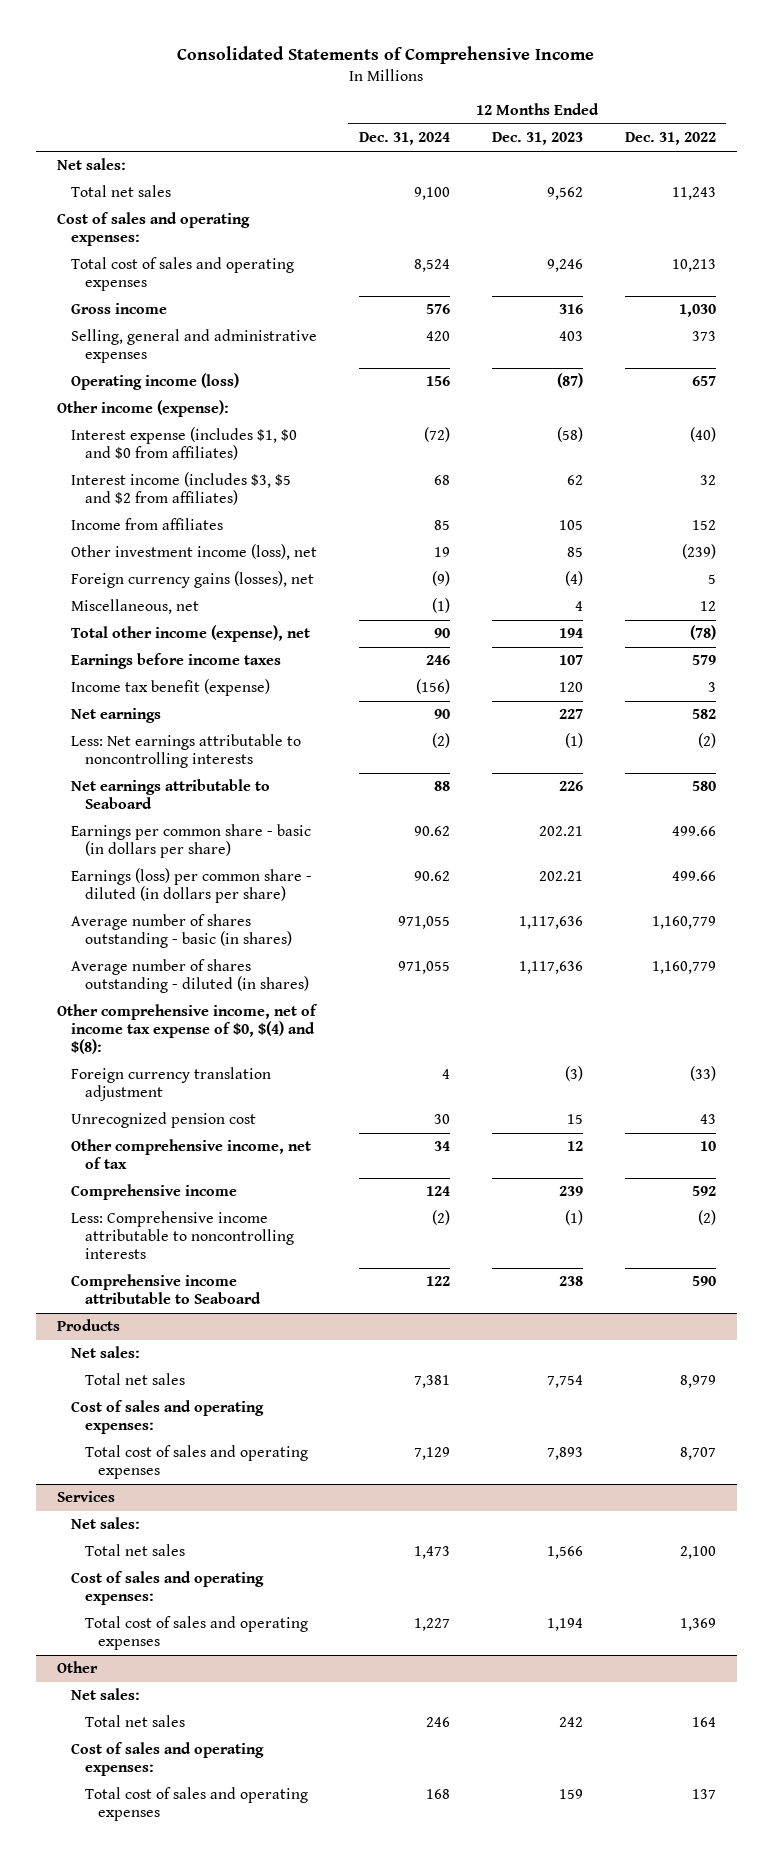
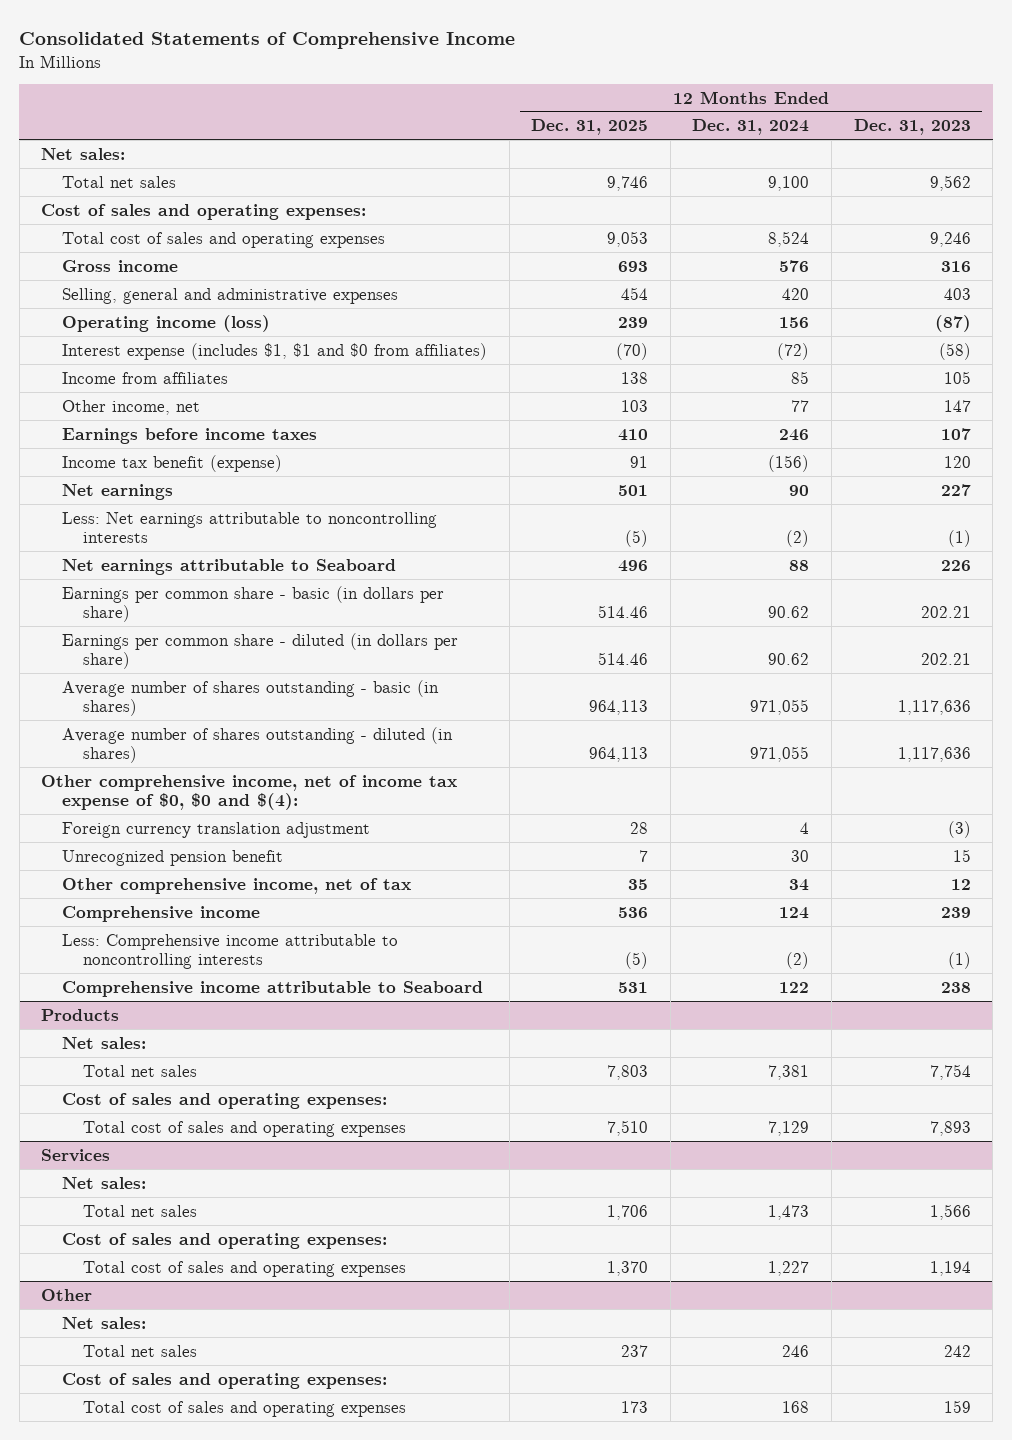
- | 12 Months Ended Dec. 31, 2024 | 12 Months Ended Dec. 31, 2023 | 12 Months Ended Dec. 31, 2022
+ | 12 Months Ended Dec. 31, 2025 | 12 Months Ended Dec. 31, 2024 | 12 Months Ended Dec. 31, 2023
- Other income (expense):
- Interest expense (includes $1, $0 and $0 from affiliates) | (72) | (58) | (40)
- Interest income (includes $3, $5 and $2 from affiliates) | 68 | 62 | 32
+ Interest expense (includes $1, $1 and $0 from affiliates) | (70) | (72) | (58)
- Other investment income (loss), net | 19 | 85 | (239)
- Foreign currency gains (losses), net | (9) | (4) | 5
- Miscellaneous, net | (1) | 4 | 12
- Total other income (expense), net | 90 | 194 | (78)
+ Other income, net | 103 | 77 | 147
- Earnings (loss) per common share - diluted (in dollars per share) | 90.62 | 202.21 | 499.66
+ Earnings per common share - diluted (in dollars per share) | 514.46 | 90.62 | 202.21
- Other comprehensive income, net of income tax expense of $0, $(4) and $(8):
+ Other comprehensive income, net of income tax expense of $0, $0 and $(4):
- Unrecognized pension cost | 30 | 15 | 43
+ Unrecognized pension benefit | 7 | 30 | 15

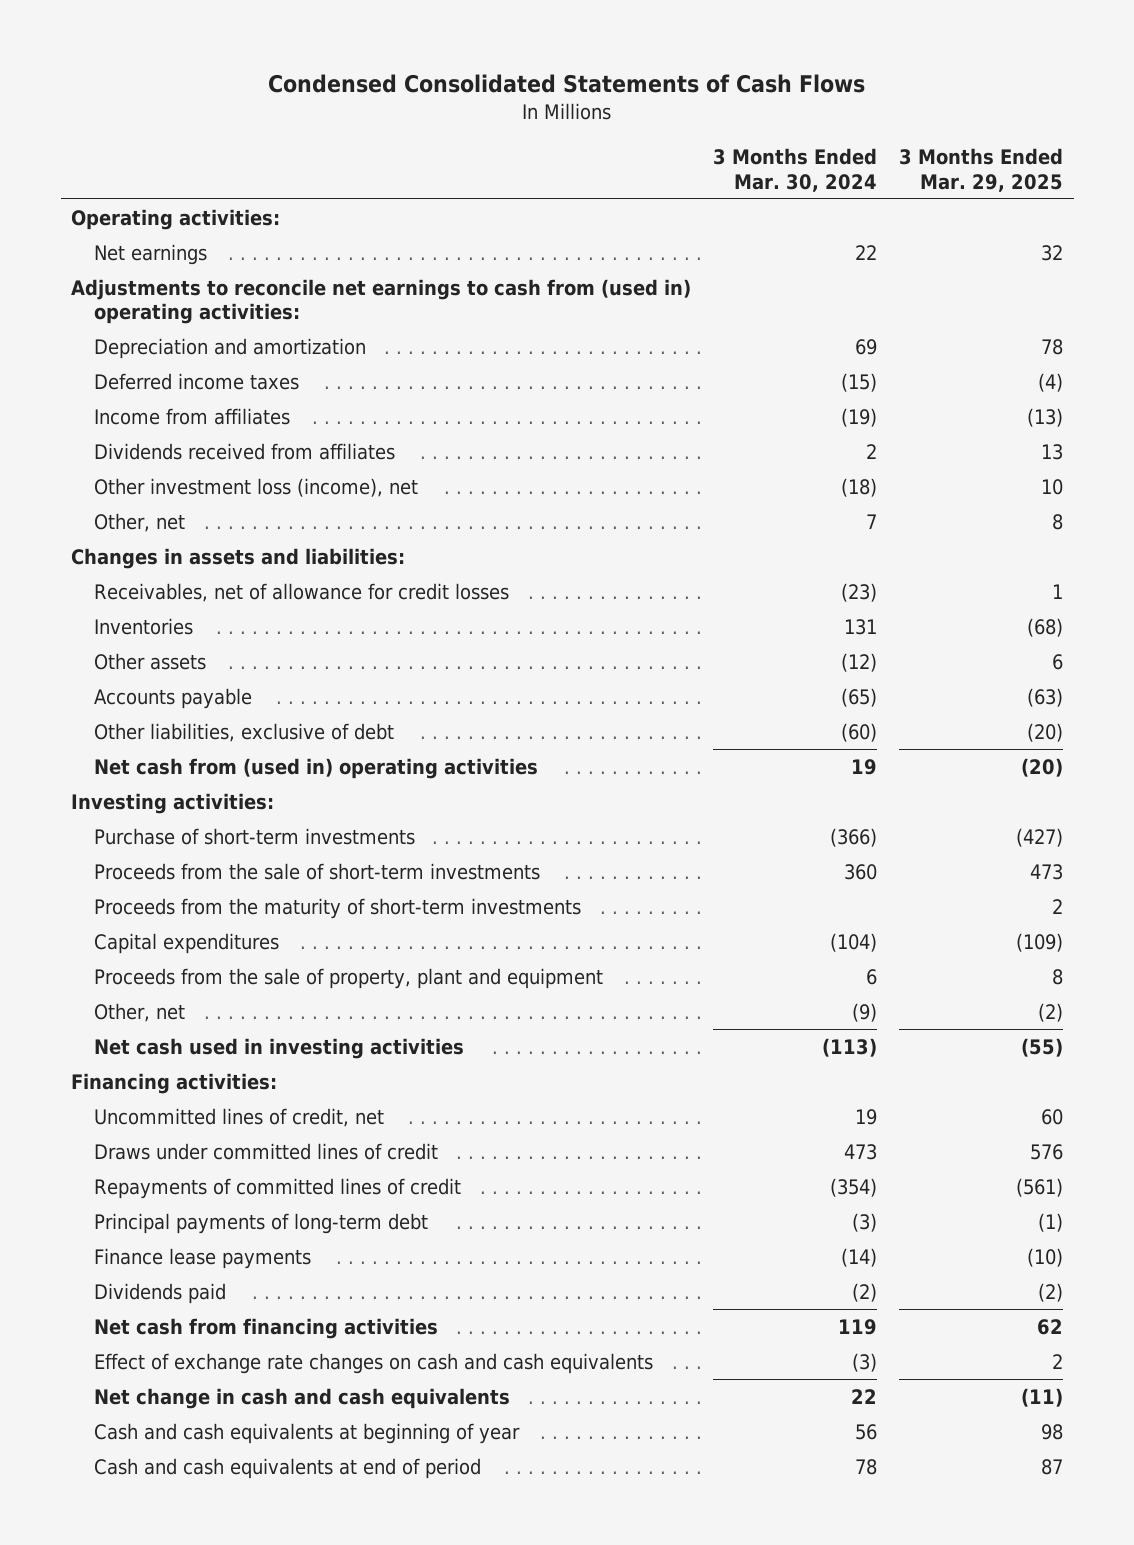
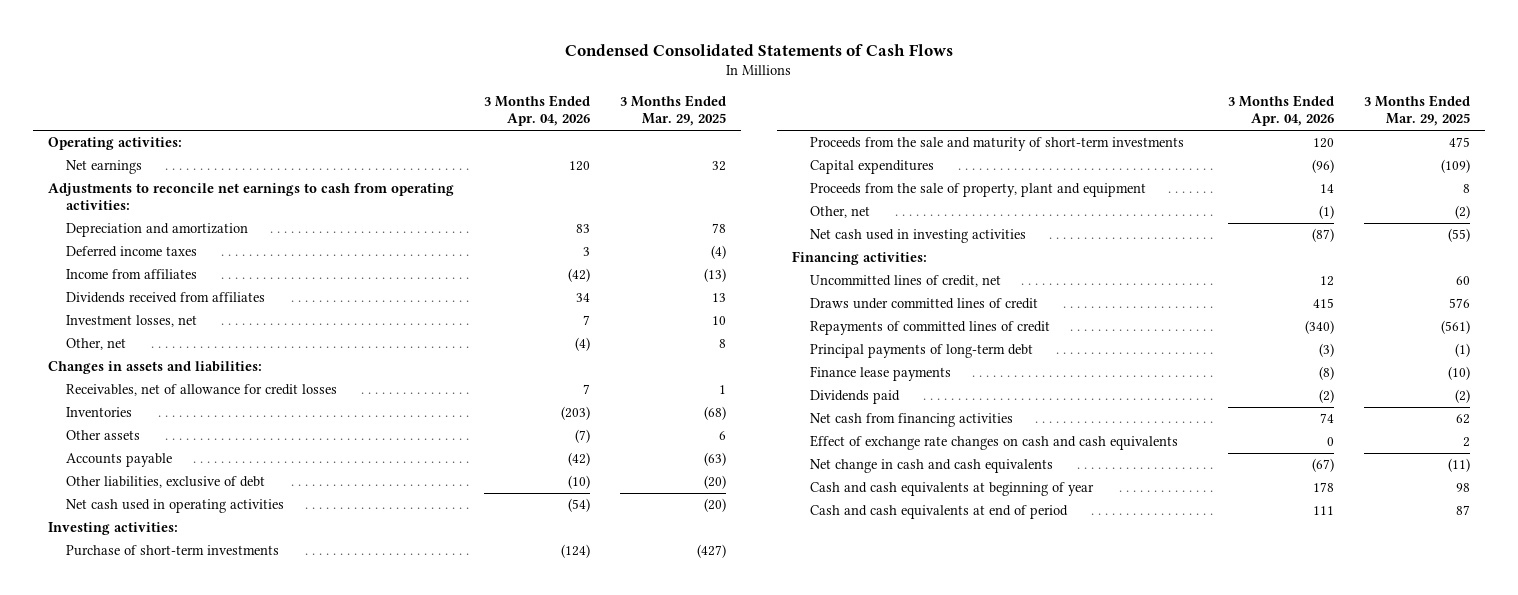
- | 3 Months Ended Mar. 30, 2024 | 3 Months Ended Mar. 29, 2025
+ | 3 Months Ended Apr. 04, 2026 | 3 Months Ended Mar. 29, 2025
- Adjustments to reconcile net earnings to cash from (used in) operating activities:
+ Adjustments to reconcile net earnings to cash from operating activities:
- Other investment loss (income), net | (18) | 10
+ Investment losses, net | 7 | 10
- Net cash from (used in) operating activities | 19 | (20)
+ Net cash used in operating activities | (54) | (20)
- Proceeds from the sale of short-term investments | 360 | 473
- Proceeds from the maturity of short-term investments | | 2
+ Proceeds from the sale and maturity of short-term investments | 120 | 475

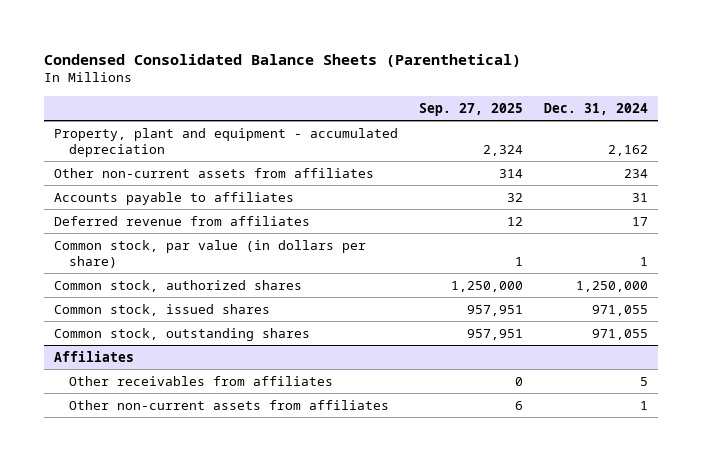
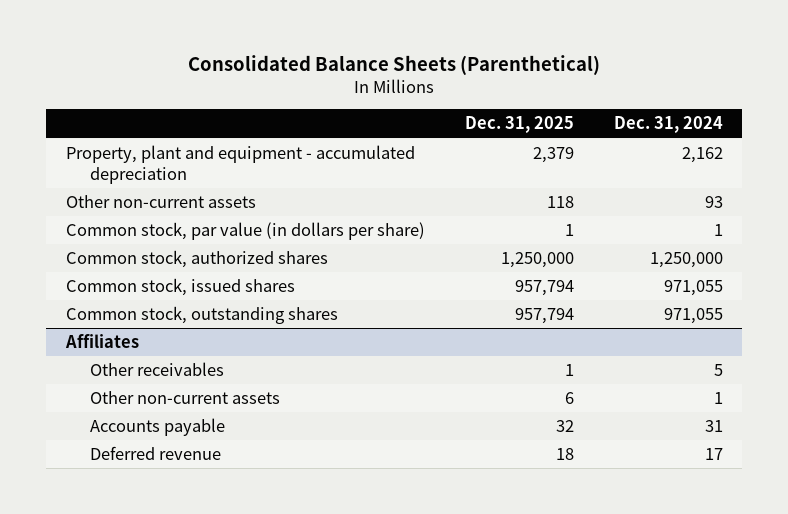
- Condensed Consolidated Balance Sheets (Parenthetical)
+ Consolidated Balance Sheets (Parenthetical)
- | Sep. 27, 2025 | Dec. 31, 2024
+ | Dec. 31, 2025 | Dec. 31, 2024
- Other non-current assets from affiliates | 314 | 234
- Accounts payable to affiliates | 32 | 31
- Deferred revenue from affiliates | 12 | 17
+ Other non-current assets | 118 | 93
@ Affiliates
- Other receivables from affiliates | 0 | 5
- Other non-current assets from affiliates | 6 | 1
+ Other receivables | 1 | 5
+ Other non-current assets | 6 | 1
+ Accounts payable | 32 | 31
+ Deferred revenue | 18 | 17

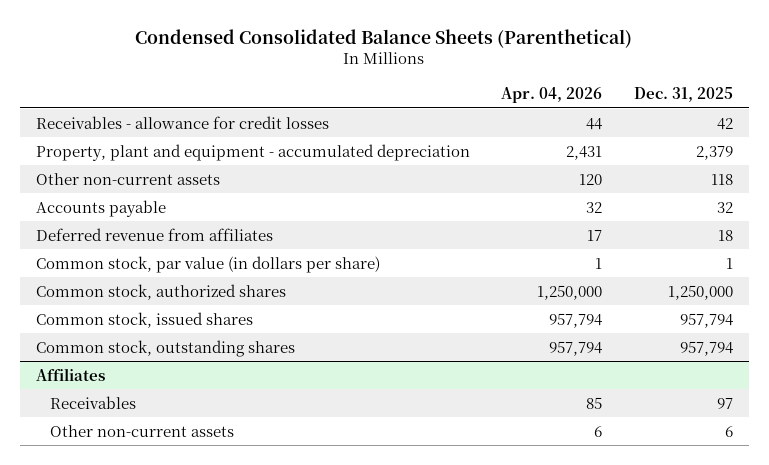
- Consolidated Balance Sheets (Parenthetical)
+ Condensed Consolidated Balance Sheets (Parenthetical)
- | Dec. 31, 2025 | Dec. 31, 2024
+ | Apr. 04, 2026 | Dec. 31, 2025
+ Receivables - allowance for credit losses | 44 | 42
+ Accounts payable | 32 | 32
+ Deferred revenue from affiliates | 17 | 18
@ Affiliates
- Other receivables | 1 | 5
+ Receivables | 85 | 97
- Accounts payable | 32 | 31
- Deferred revenue | 18 | 17

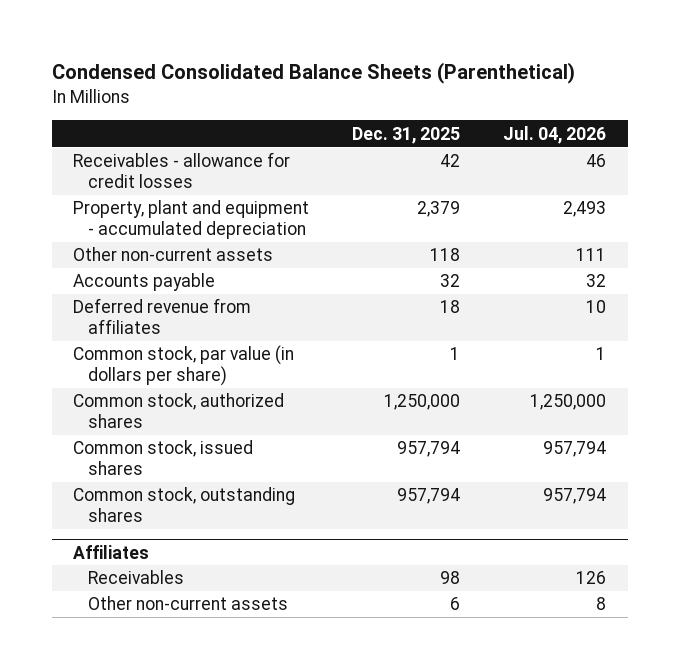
- | Apr. 04, 2026 | Dec. 31, 2025
+ | Dec. 31, 2025 | Jul. 04, 2026
@ Affiliates
- Receivables | 85 | 97
+ Receivables | 98 | 126

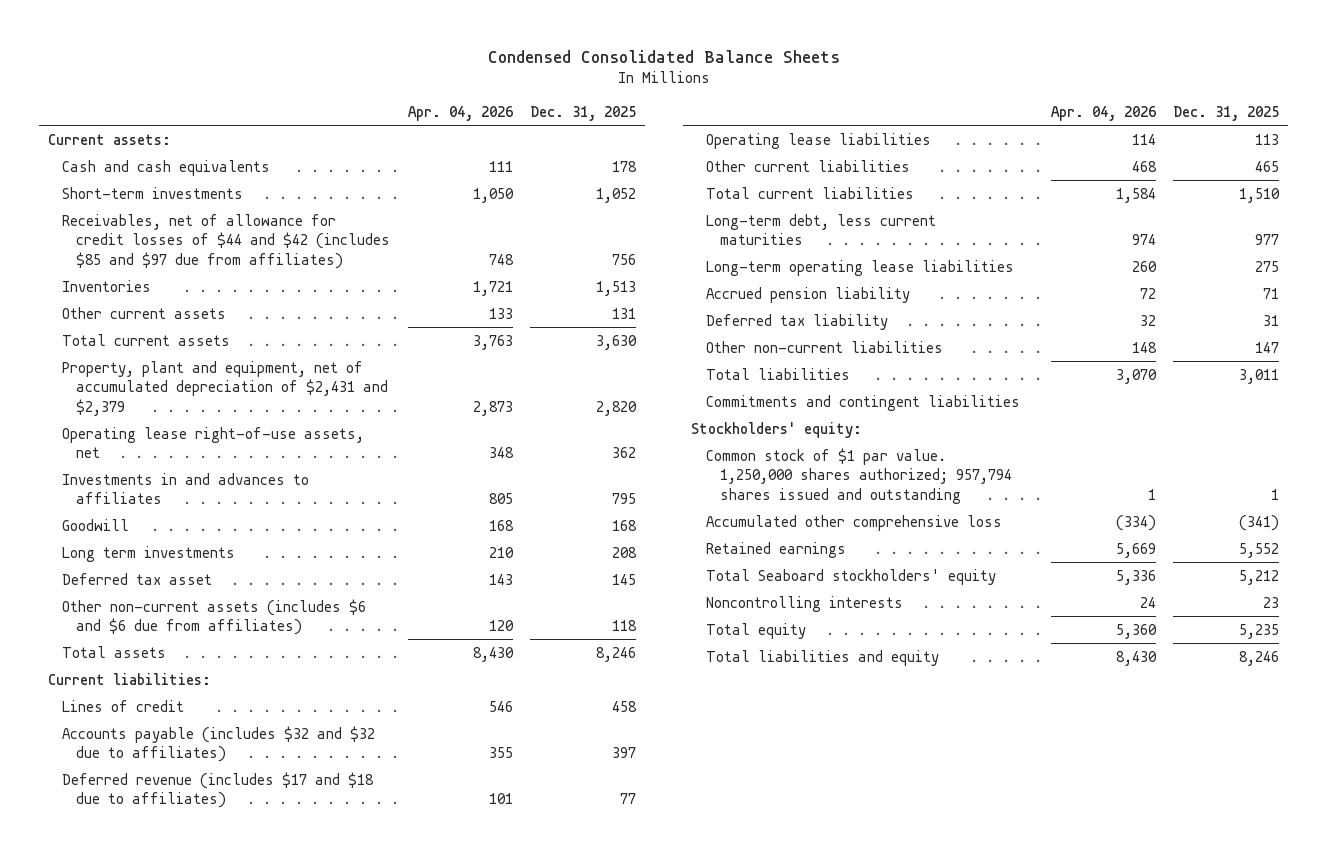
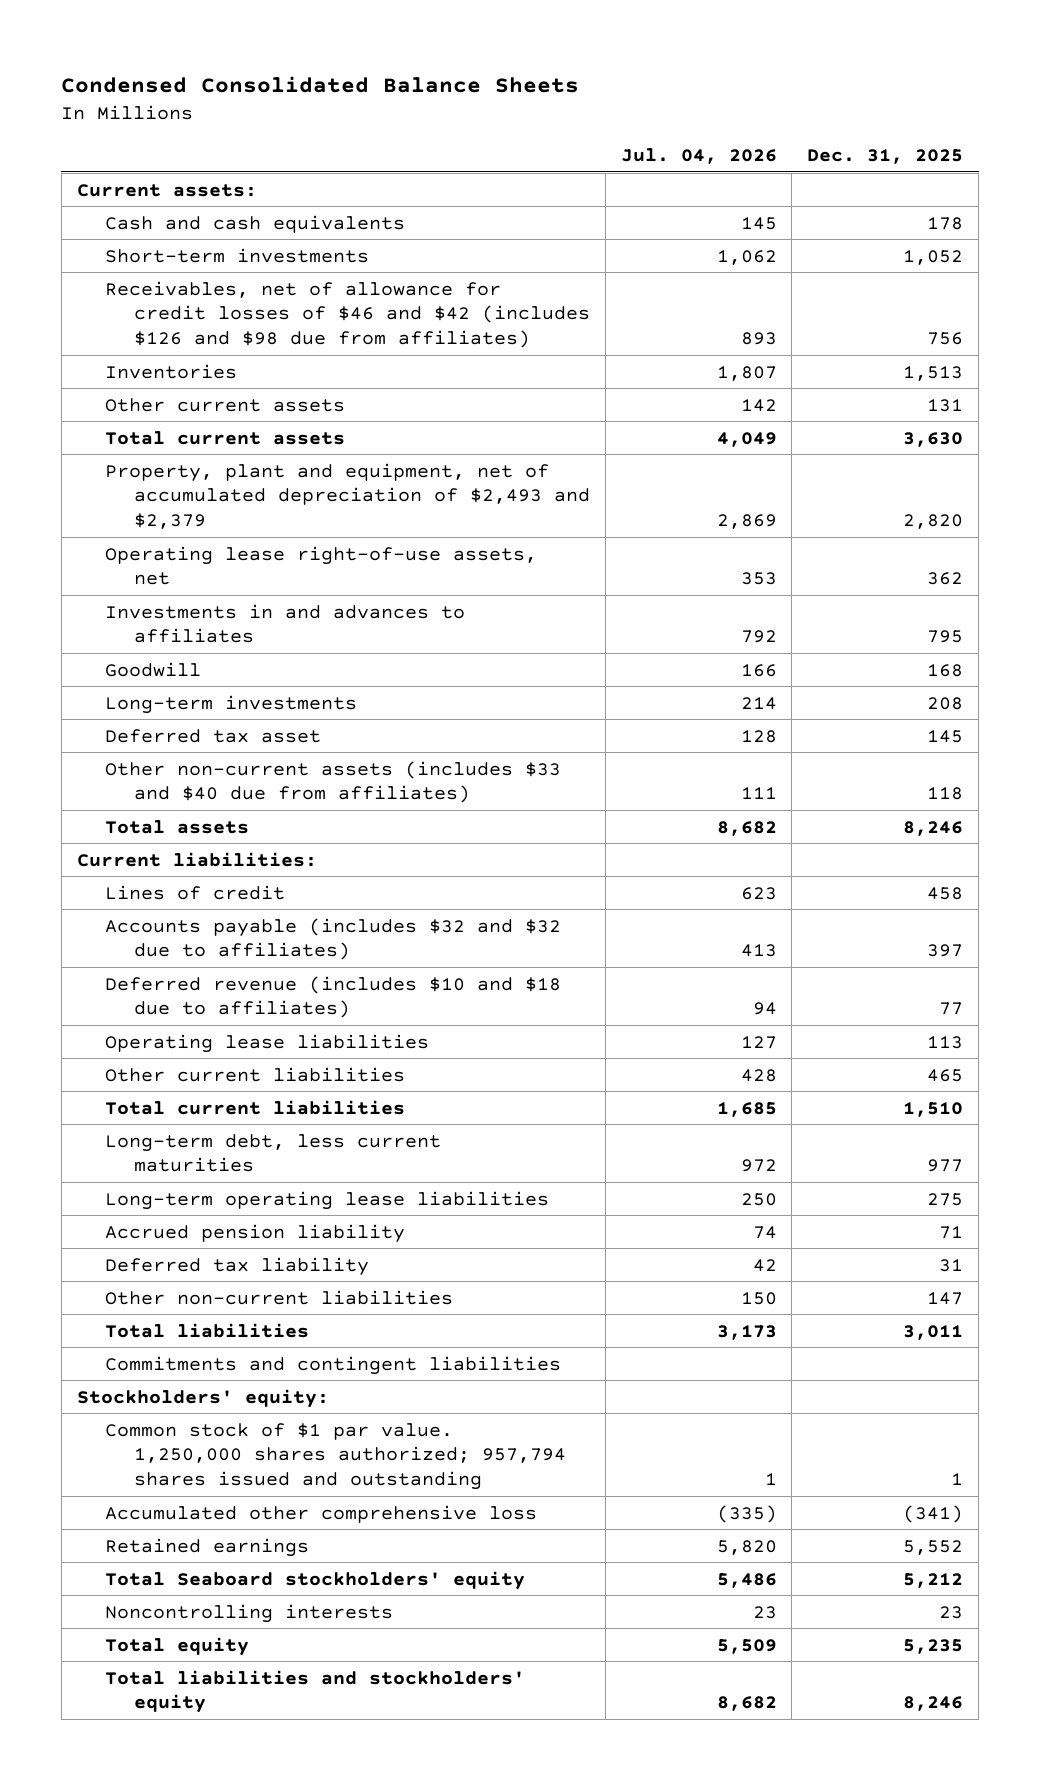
- | Apr. 04, 2026 | Dec. 31, 2025
+ | Jul. 04, 2026 | Dec. 31, 2025
- Receivables, net of allowance for credit losses of $44 and $42 (includes $85 and $97 due from affiliates) | 748 | 756
+ Receivables, net of allowance for credit losses of $46 and $42 (includes $126 and $98 due from affiliates) | 893 | 756
- Property, plant and equipment, net of accumulated depreciation of $2,431 and $2,379 | 2,873 | 2,820
+ Property, plant and equipment, net of accumulated depreciation of $2,493 and $2,379 | 2,869 | 2,820
- Long term investments | 210 | 208
+ Long-term investments | 214 | 208
- Other non-current assets (includes $6 and $6 due from affiliates) | 120 | 118
+ Other non-current assets (includes $33 and $40 due from affiliates) | 111 | 118
- Deferred revenue (includes $17 and $18 due to affiliates) | 101 | 77
+ Deferred revenue (includes $10 and $18 due to affiliates) | 94 | 77
- Total liabilities and equity | 8,430 | 8,246
+ Total liabilities and stockholders' equity | 8,682 | 8,246

